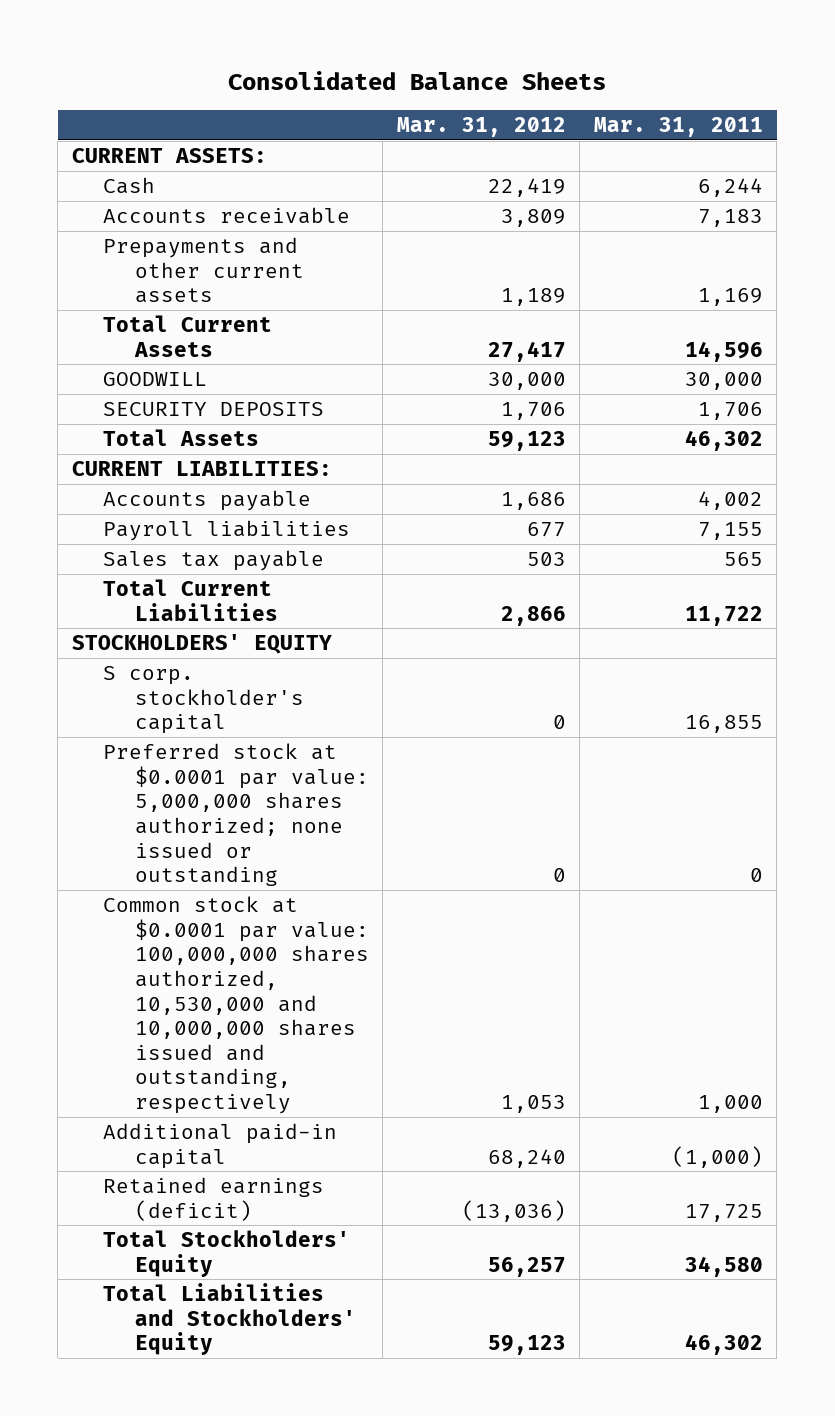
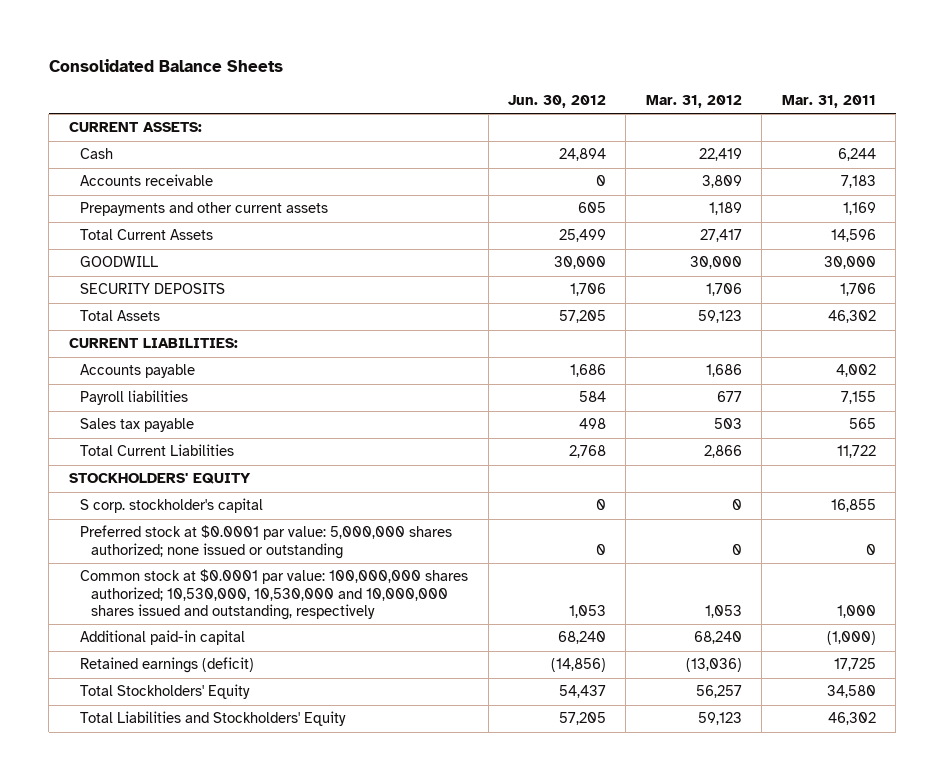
- | Mar. 31, 2012 | Mar. 31, 2011
+ | Jun. 30, 2012 | Mar. 31, 2012 | Mar. 31, 2011
- Common stock at $0.0001 par value: 100,000,000 shares authorized, 10,530,000 and 10,000,000 shares issued and outstanding, respectively | 1,053 | 1,000
+ Common stock at $0.0001 par value: 100,000,000 shares authorized; 10,530,000, 10,530,000 and 10,000,000 shares issued and outstanding, respectively | 1,053 | 1,053 | 1,000

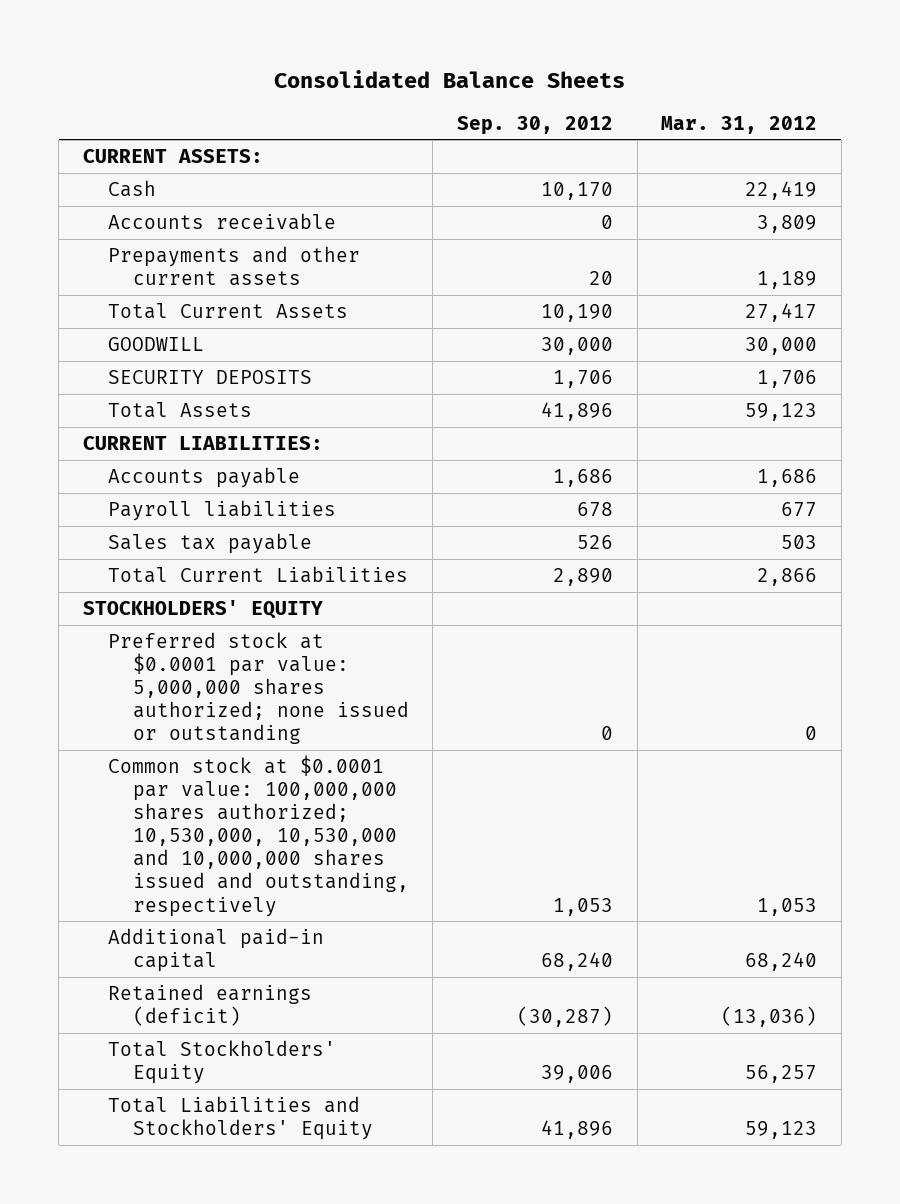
- | Jun. 30, 2012 | Mar. 31, 2012 | Mar. 31, 2011
+ | Sep. 30, 2012 | Mar. 31, 2012
- S corp. stockholder's capital | 0 | 0 | 16,855

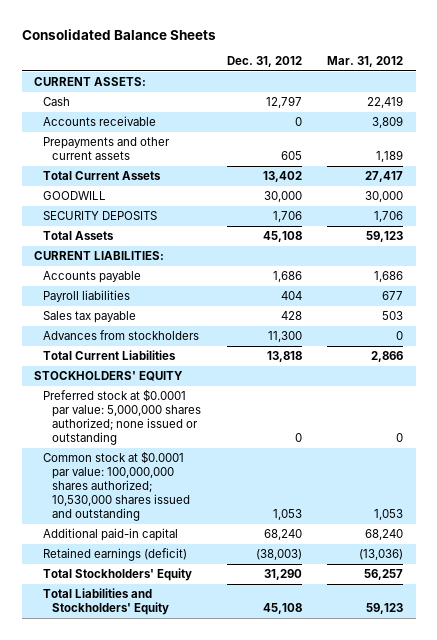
- | Sep. 30, 2012 | Mar. 31, 2012
+ | Dec. 31, 2012 | Mar. 31, 2012
+ Advances from stockholders | 11,300 | 0
- Common stock at $0.0001 par value: 100,000,000 shares authorized; 10,530,000, 10,530,000 and 10,000,000 shares issued and outstanding, respectively | 1,053 | 1,053
+ Common stock at $0.0001 par value: 100,000,000 shares authorized; 10,530,000 shares issued and outstanding | 1,053 | 1,053

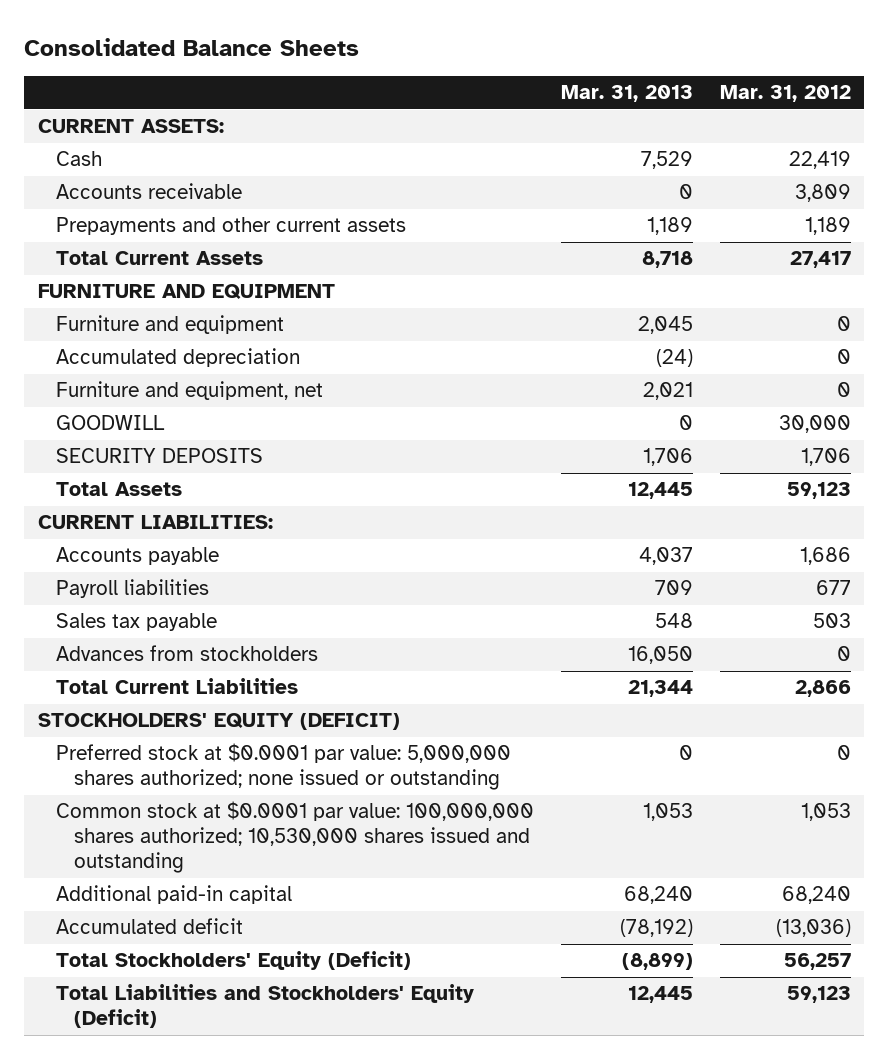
- | Dec. 31, 2012 | Mar. 31, 2012
+ | Mar. 31, 2013 | Mar. 31, 2012
+ FURNITURE AND EQUIPMENT
+ Furniture and equipment | 2,045 | 0
+ Accumulated depreciation | (24) | 0
+ Furniture and equipment, net | 2,021 | 0
- STOCKHOLDERS' EQUITY
+ STOCKHOLDERS' EQUITY (DEFICIT)
- Retained earnings (deficit) | (38,003) | (13,036)
- Total Stockholders' Equity | 31,290 | 56,257
- Total Liabilities and Stockholders' Equity | 45,108 | 59,123
+ Accumulated deficit | (78,192) | (13,036)
+ Total Stockholders' Equity (Deficit) | (8,899) | 56,257
+ Total Liabilities and Stockholders' Equity (Deficit) | 12,445 | 59,123

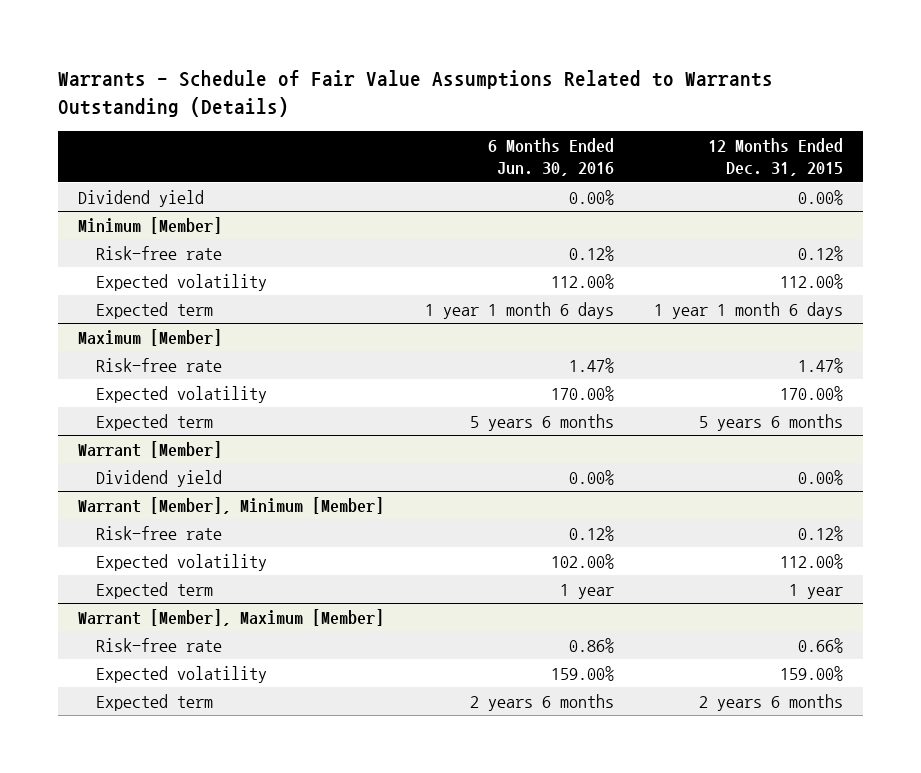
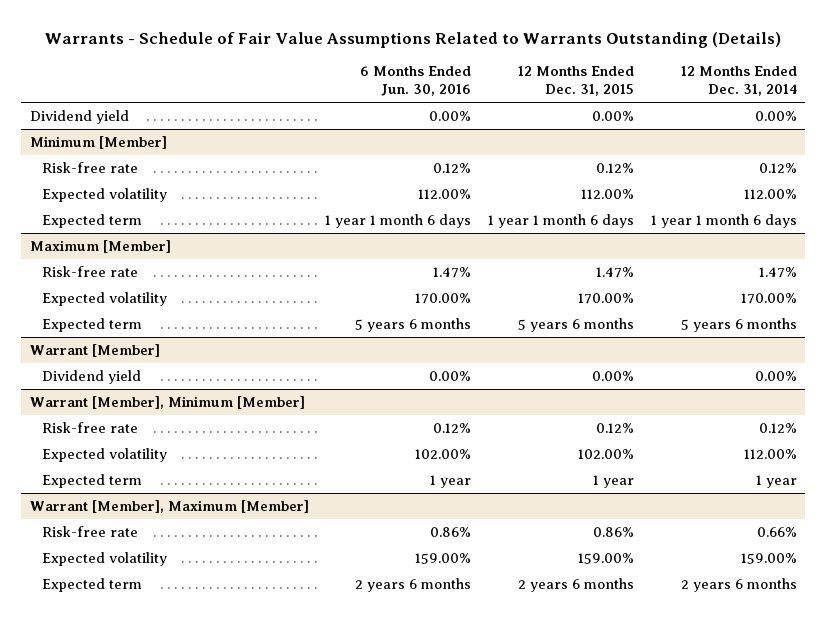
- | 6 Months Ended Jun. 30, 2016 | 12 Months Ended Dec. 31, 2015
+ | 6 Months Ended Jun. 30, 2016 | 12 Months Ended Dec. 31, 2015 | 12 Months Ended Dec. 31, 2014
@ Warrant [Member], Minimum [Member]
- Expected volatility | 102.00% | 112.00%
+ Expected volatility | 102.00% | 102.00% | 112.00%
@ Warrant [Member], Maximum [Member]
- Risk-free rate | 0.86% | 0.66%
+ Risk-free rate | 0.86% | 0.86% | 0.66%

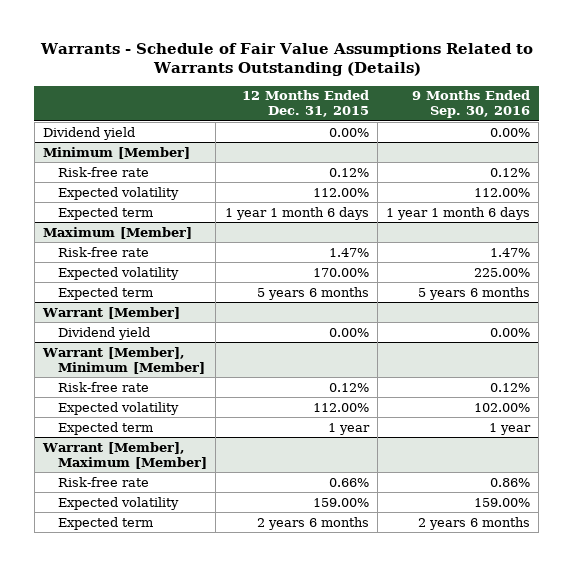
- | 6 Months Ended Jun. 30, 2016 | 12 Months Ended Dec. 31, 2015 | 12 Months Ended Dec. 31, 2014
+ | 12 Months Ended Dec. 31, 2015 | 9 Months Ended Sep. 30, 2016
@ Warrant [Member], Minimum [Member]
- Expected volatility | 102.00% | 102.00% | 112.00%
+ Expected volatility | 112.00% | 102.00%
@ Warrant [Member], Maximum [Member]
- Risk-free rate | 0.86% | 0.86% | 0.66%
+ Risk-free rate | 0.66% | 0.86%

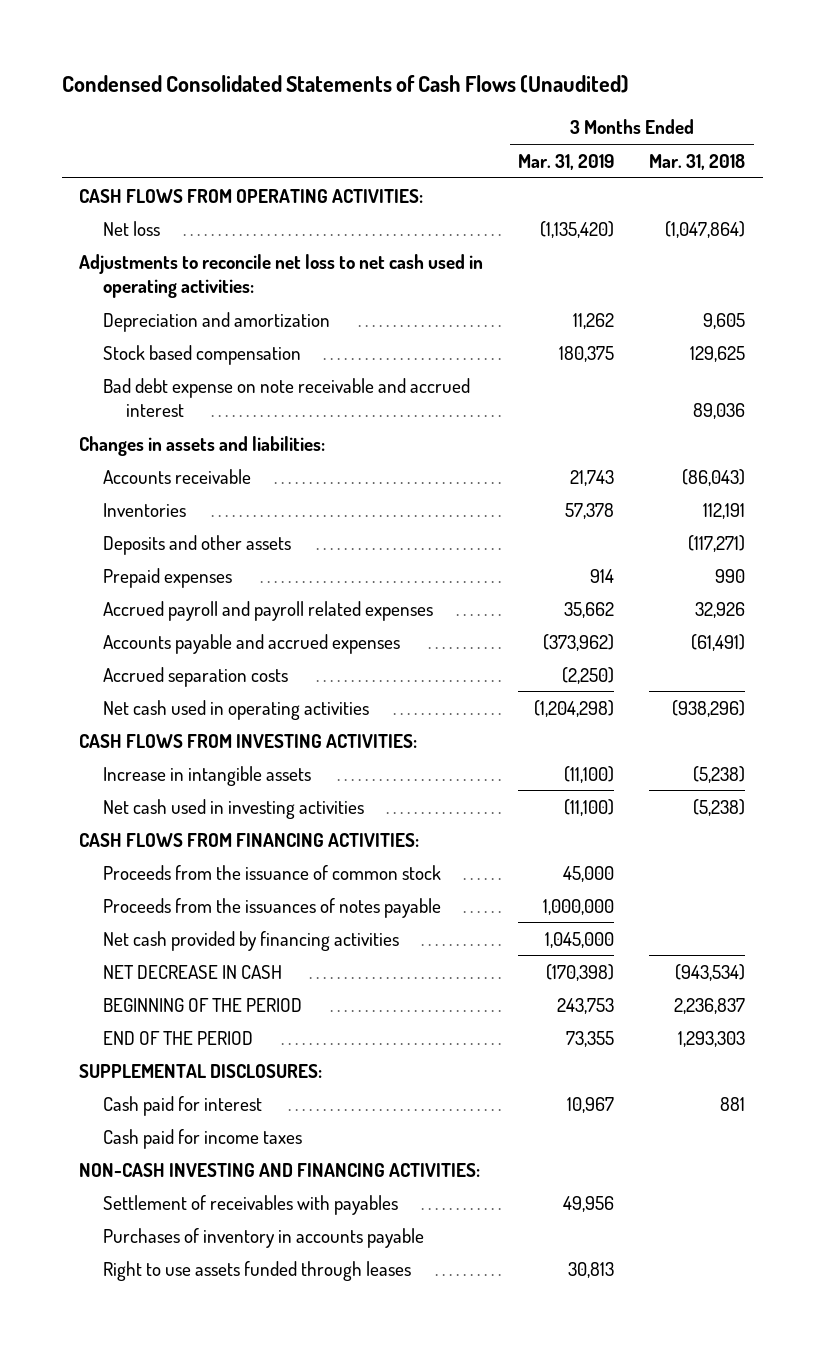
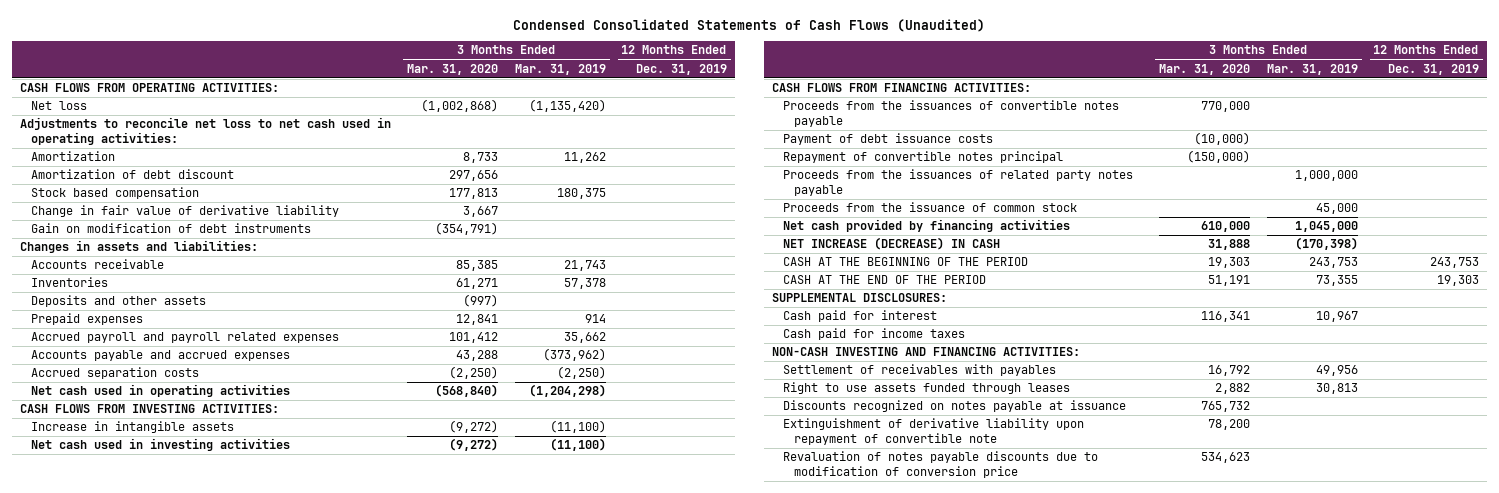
- | 3 Months Ended Mar. 31, 2019 | 3 Months Ended Mar. 31, 2018
+ | 3 Months Ended Mar. 31, 2020 | 3 Months Ended Mar. 31, 2019 | 12 Months Ended Dec. 31, 2019
- Depreciation and amortization | 11,262 | 9,605
+ Amortization | 8,733 | 11,262 |
+ Amortization of debt discount | 297,656 | |
- Bad debt expense on note receivable and accrued interest | | 89,036
+ Change in fair value of derivative liability | 3,667 | |
+ Gain on modification of debt instruments | (354,791) | |
+ Proceeds from the issuances of convertible notes payable | 770,000 | |
+ Payment of debt issuance costs | (10,000) | |
+ Repayment of convertible notes principal | (150,000) | |
+ Proceeds from the issuances of related party notes payable | | 1,000,000 |
- Proceeds from the issuances of notes payable | 1,000,000 |
- NET DECREASE IN CASH | (170,398) | (943,534)
- BEGINNING OF THE PERIOD | 243,753 | 2,236,837
- END OF THE PERIOD | 73,355 | 1,293,303
+ NET INCREASE (DECREASE) IN CASH | 31,888 | (170,398) |
+ CASH AT THE BEGINNING OF THE PERIOD | 19,303 | 243,753 | 243,753
+ CASH AT THE END OF THE PERIOD | 51,191 | 73,355 | 19,303
- Purchases of inventory in accounts payable
+ Discounts recognized on notes payable at issuance | 765,732 | |
+ Extinguishment of derivative liability upon repayment of convertible note | 78,200 | |
+ Revaluation of notes payable discounts due to modification of conversion price | 534,623 | |

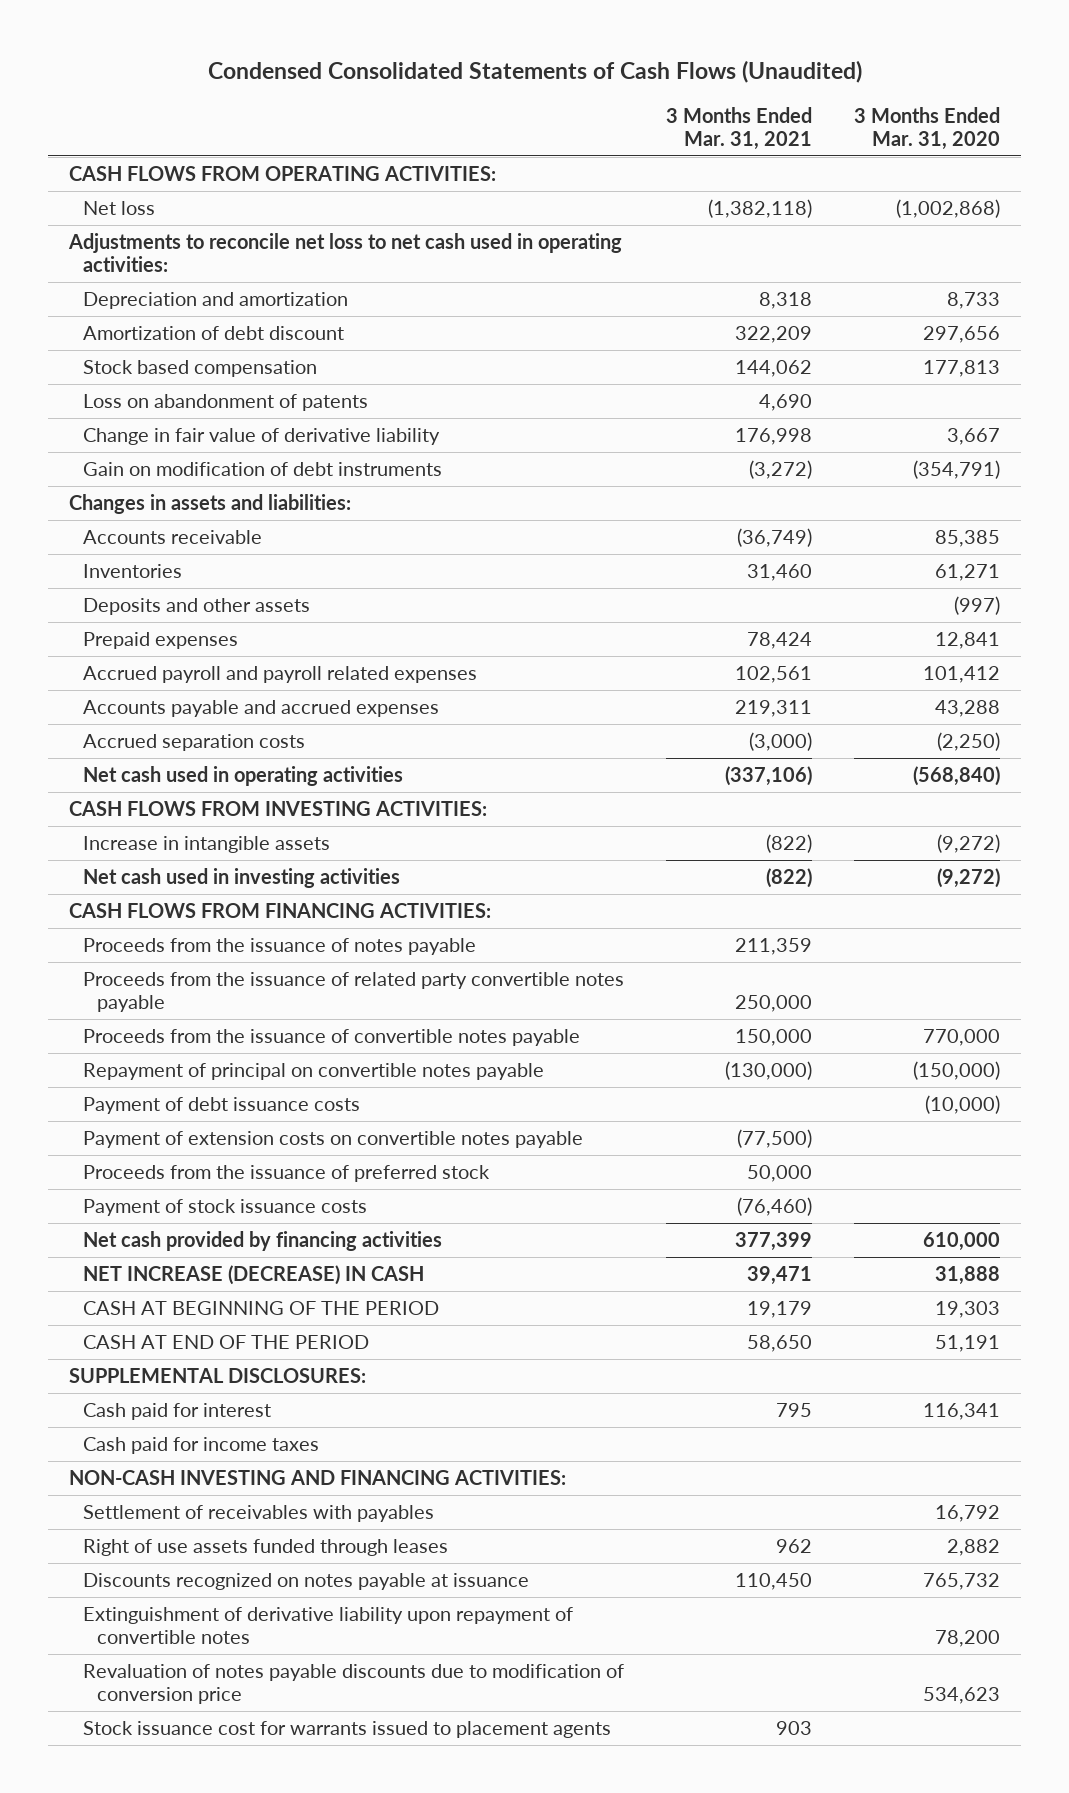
- | 3 Months Ended Mar. 31, 2020 | 3 Months Ended Mar. 31, 2019 | 12 Months Ended Dec. 31, 2019
+ | 3 Months Ended Mar. 31, 2021 | 3 Months Ended Mar. 31, 2020
- Amortization | 8,733 | 11,262 |
+ Depreciation and amortization | 8,318 | 8,733
+ Loss on abandonment of patents | 4,690 |
- Proceeds from the issuances of convertible notes payable | 770,000 | |
+ Proceeds from the issuance of notes payable | 211,359 |
+ Proceeds from the issuance of related party convertible notes payable | 250,000 |
+ Proceeds from the issuance of convertible notes payable | 150,000 | 770,000
+ Repayment of principal on convertible notes payable | (130,000) | (150,000)
- Repayment of convertible notes principal | (150,000) | |
- Proceeds from the issuances of related party notes payable | | 1,000,000 |
- Proceeds from the issuance of common stock | | 45,000 |
+ Payment of extension costs on convertible notes payable | (77,500) |
+ Proceeds from the issuance of preferred stock | 50,000 |
+ Payment of stock issuance costs | (76,460) |
- CASH AT THE BEGINNING OF THE PERIOD | 19,303 | 243,753 | 243,753
- CASH AT THE END OF THE PERIOD | 51,191 | 73,355 | 19,303
+ CASH AT BEGINNING OF THE PERIOD | 19,179 | 19,303
+ CASH AT END OF THE PERIOD | 58,650 | 51,191
- Right to use assets funded through leases | 2,882 | 30,813 |
+ Right of use assets funded through leases | 962 | 2,882
- Extinguishment of derivative liability upon repayment of convertible note | 78,200 | |
+ Extinguishment of derivative liability upon repayment of convertible notes | | 78,200
+ Stock issuance cost for warrants issued to placement agents | 903 |

